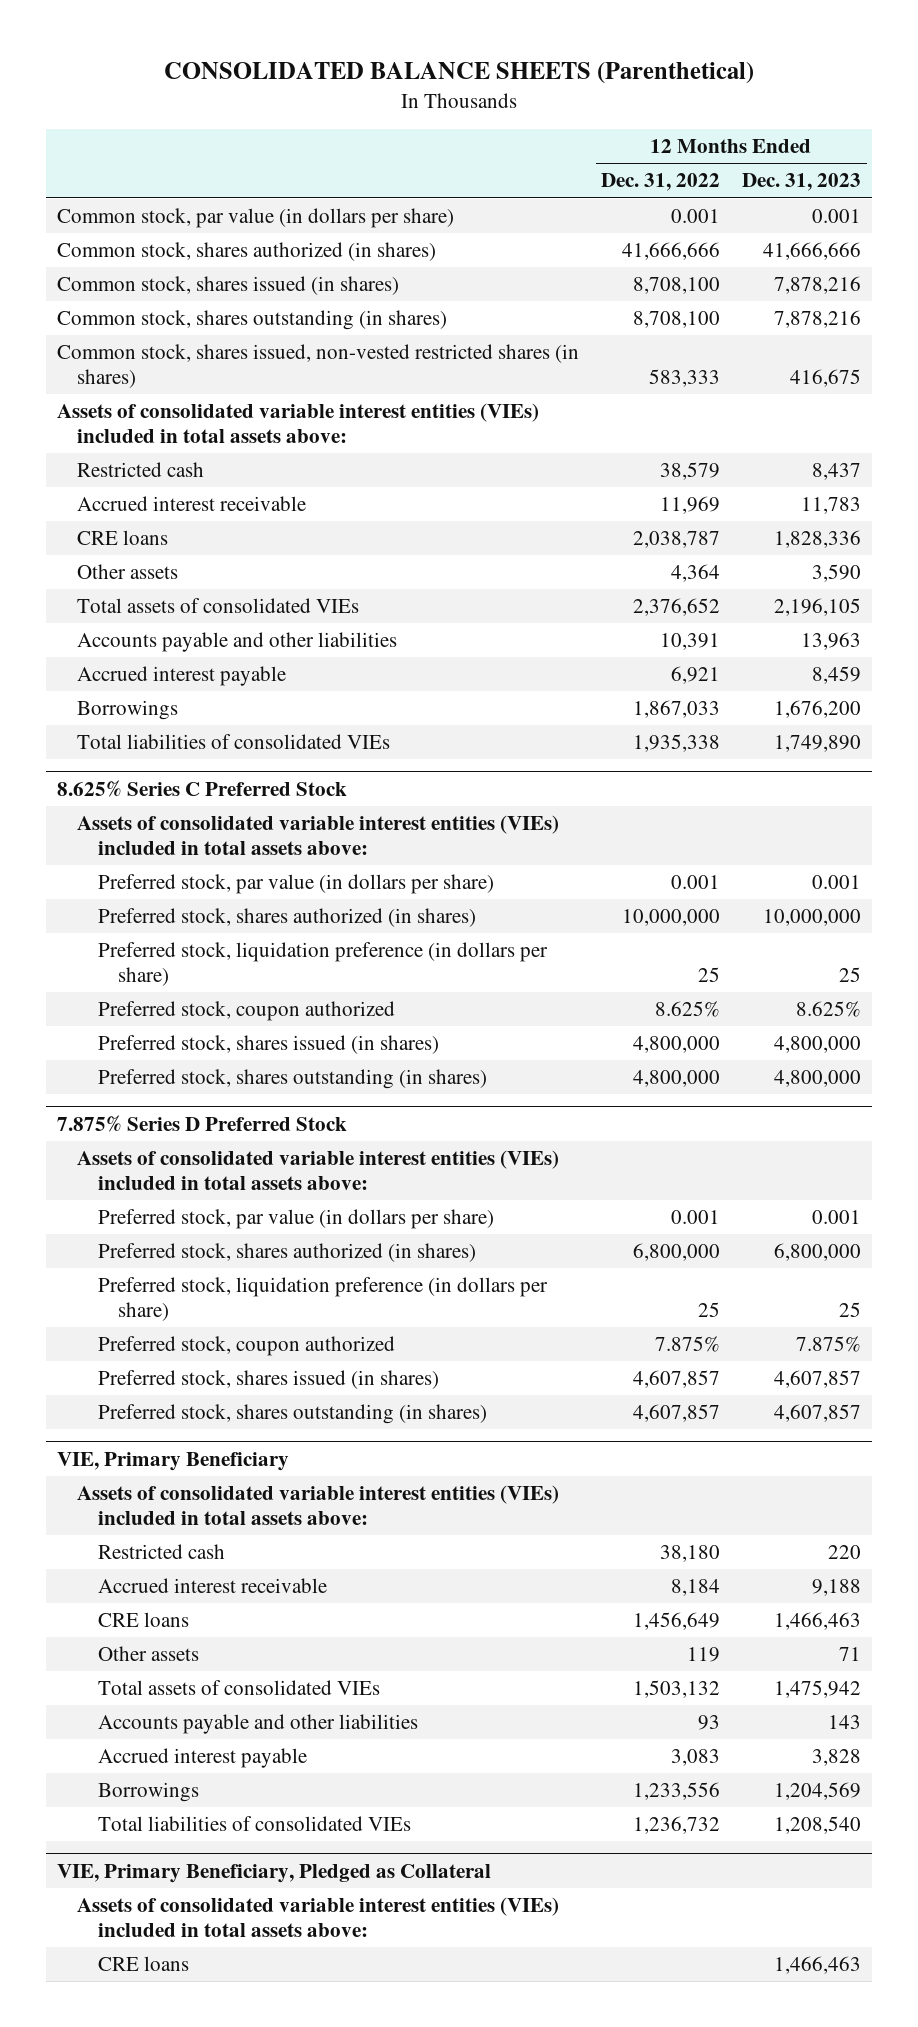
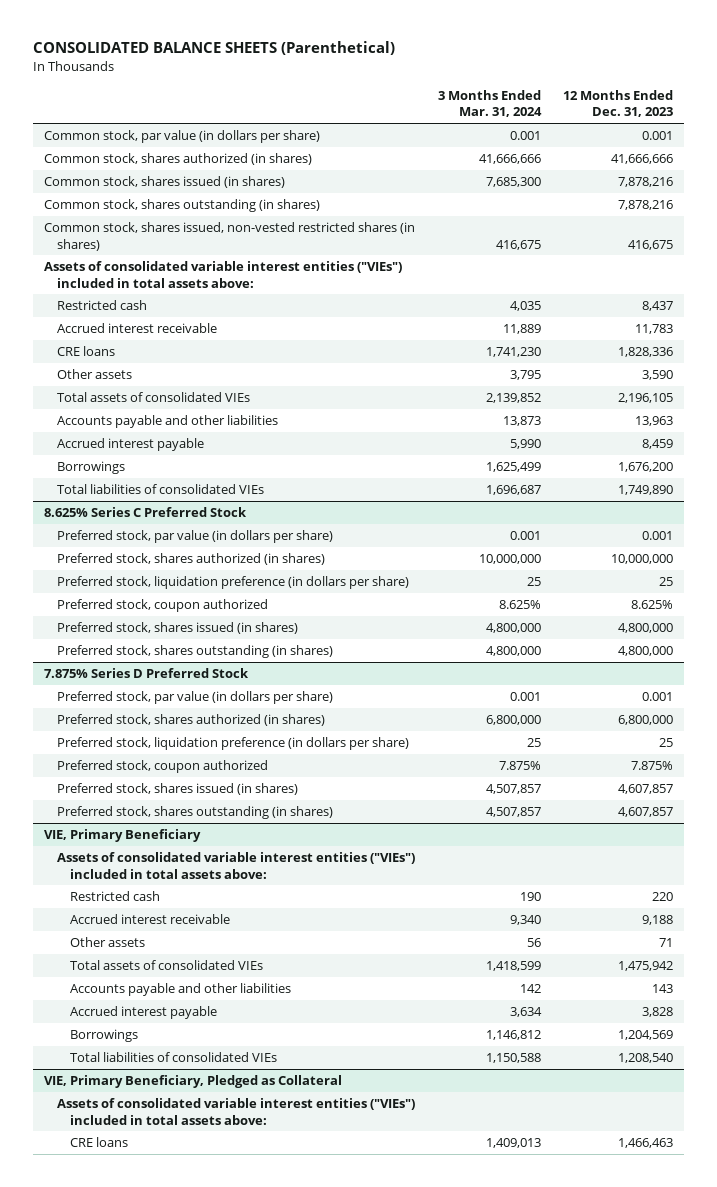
- | 12 Months Ended Dec. 31, 2022 | 12 Months Ended Dec. 31, 2023
+ | 3 Months Ended Mar. 31, 2024 | 12 Months Ended Dec. 31, 2023
- Assets of consolidated variable interest entities (VIEs) included in total assets above:
+ Assets of consolidated variable interest entities ("VIEs") included in total assets above:
@ 8.625% Series C Preferred Stock
- Assets of consolidated variable interest entities (VIEs) included in total assets above:
@ 7.875% Series D Preferred Stock
- Assets of consolidated variable interest entities (VIEs) included in total assets above:
@ VIE, Primary Beneficiary
- Assets of consolidated variable interest entities (VIEs) included in total assets above:
+ Assets of consolidated variable interest entities ("VIEs") included in total assets above:
- CRE loans | 1,456,649 | 1,466,463
@ VIE, Primary Beneficiary, Pledged as Collateral
- Assets of consolidated variable interest entities (VIEs) included in total assets above:
+ Assets of consolidated variable interest entities ("VIEs") included in total assets above:

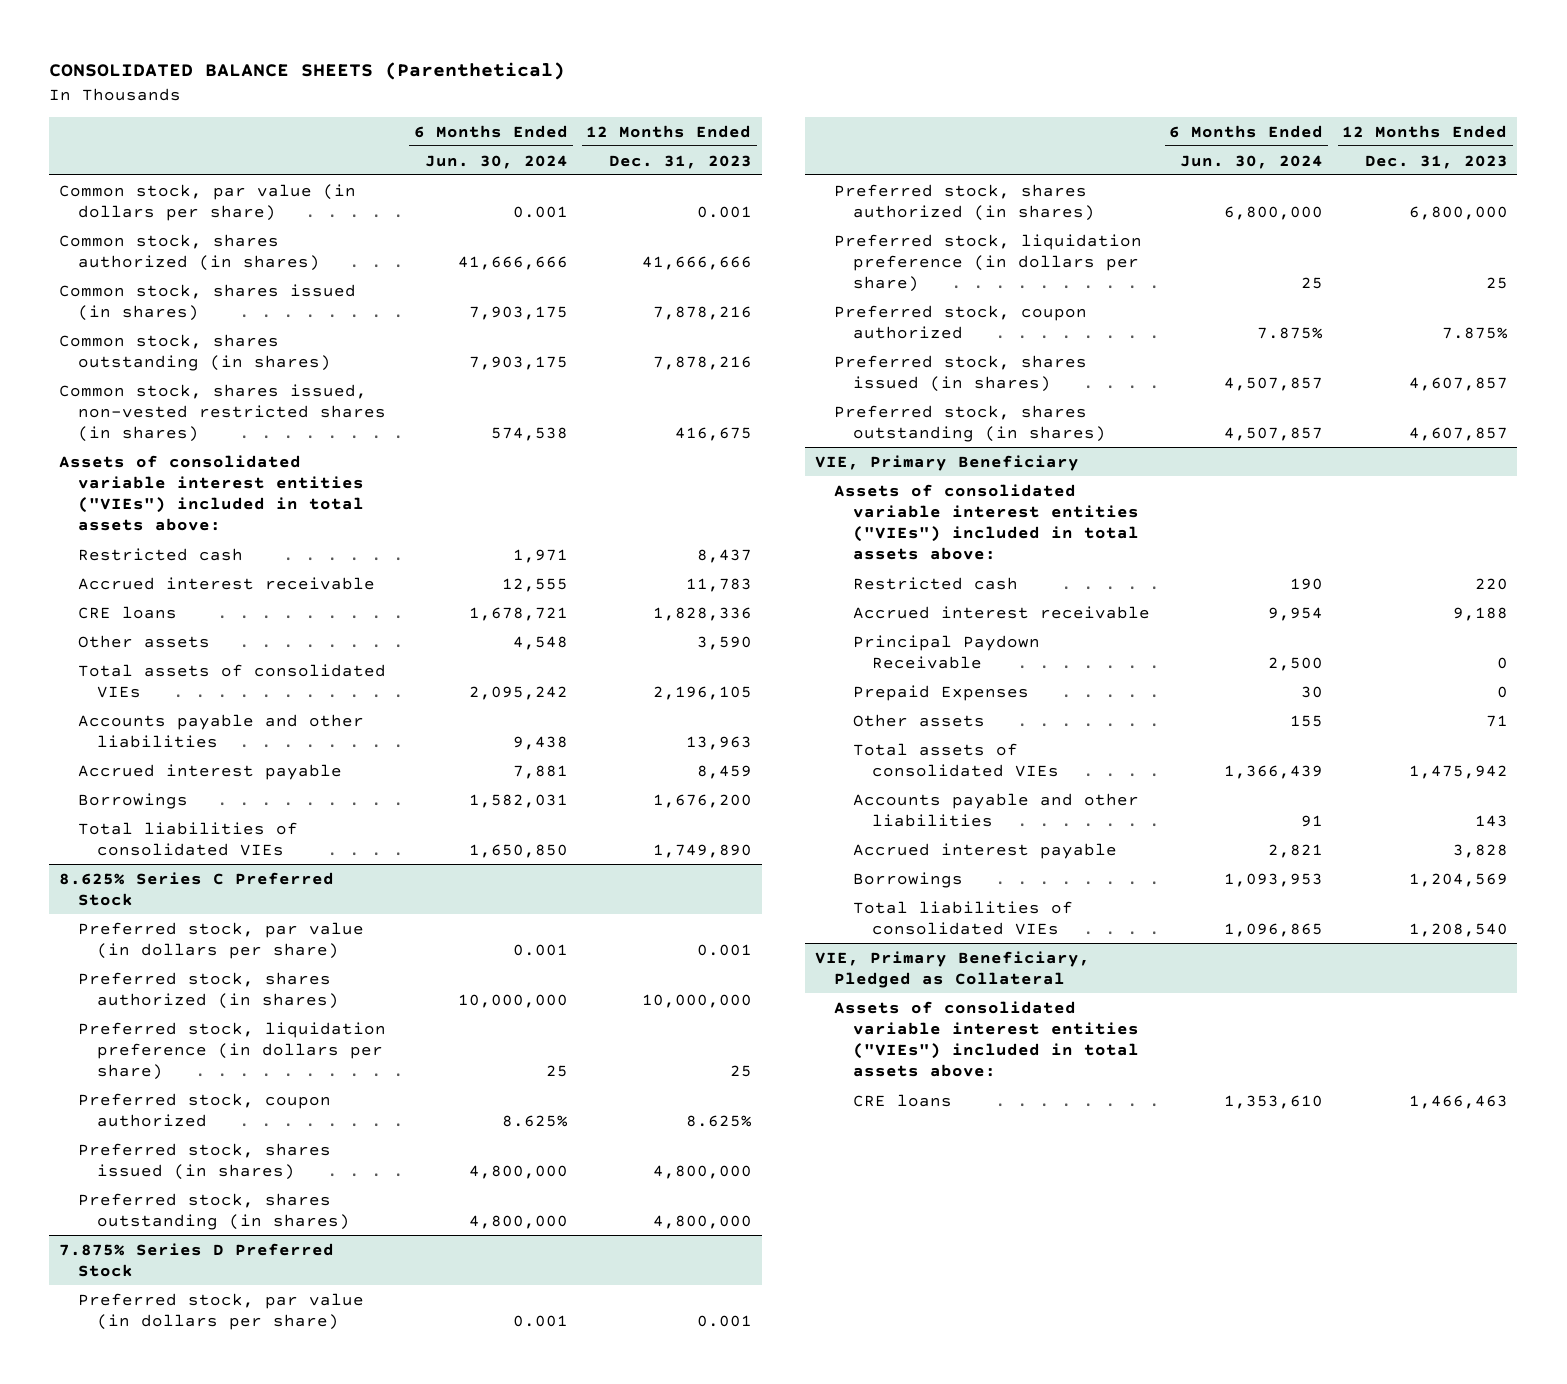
- | 3 Months Ended Mar. 31, 2024 | 12 Months Ended Dec. 31, 2023
+ | 6 Months Ended Jun. 30, 2024 | 12 Months Ended Dec. 31, 2023
@ VIE, Primary Beneficiary
+ Principal Paydown Receivable | 2,500 | 0
+ Prepaid Expenses | 30 | 0

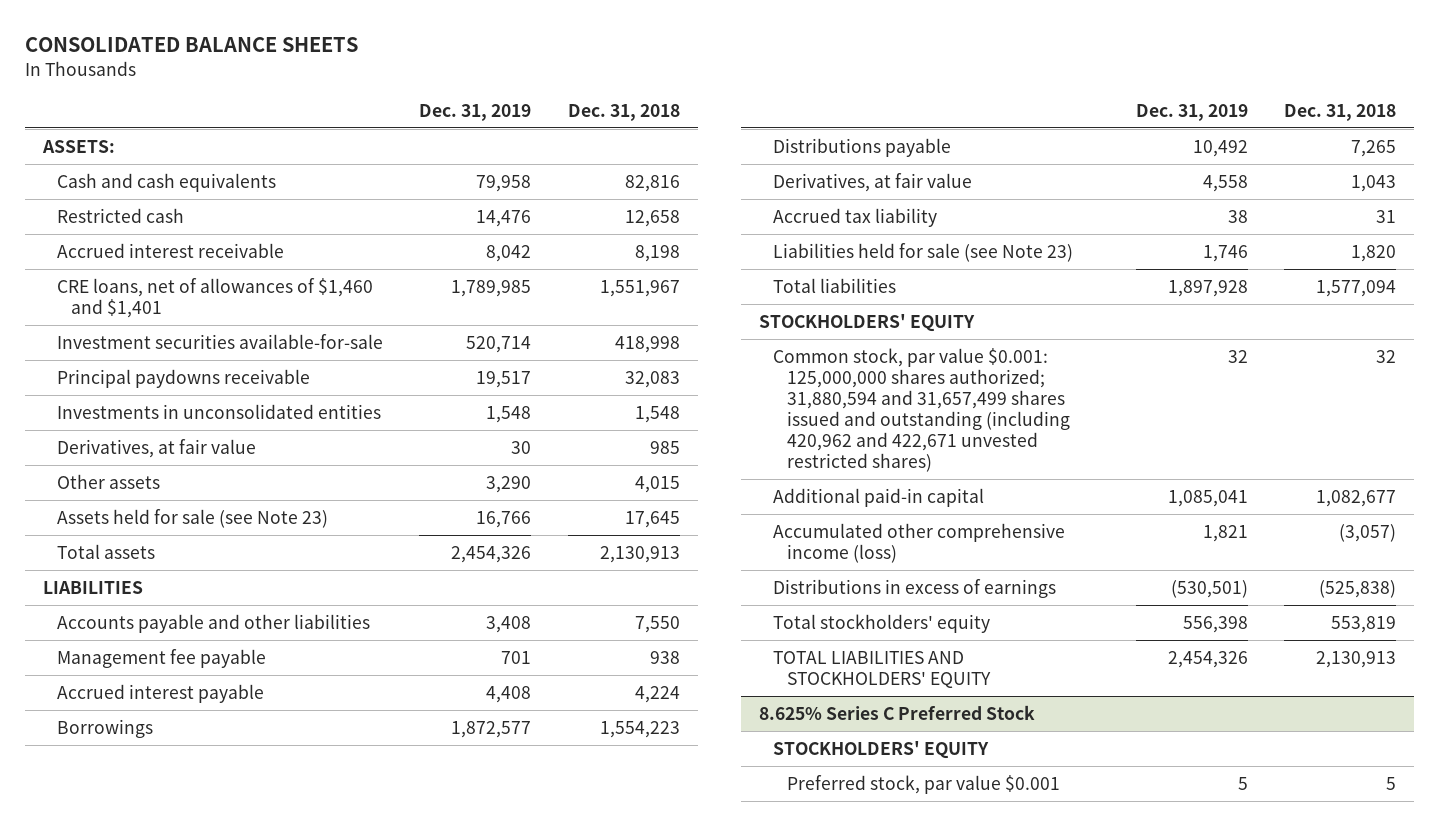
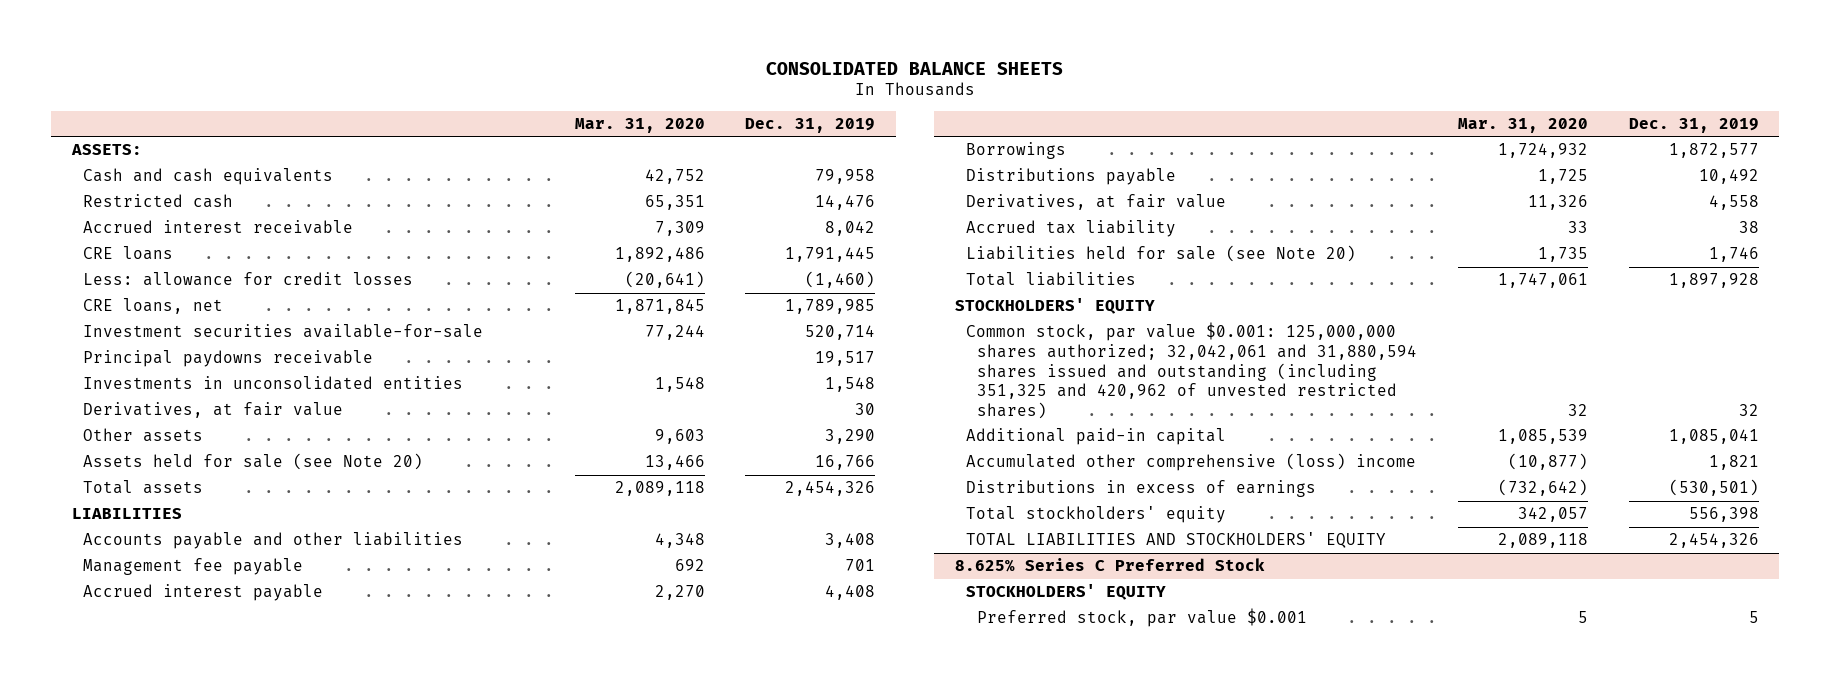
- | Dec. 31, 2019 | Dec. 31, 2018
+ | Mar. 31, 2020 | Dec. 31, 2019
- CRE loans, net of allowances of $1,460 and $1,401 | 1,789,985 | 1,551,967
+ CRE loans | 1,892,486 | 1,791,445
+ Less: allowance for credit losses | (20,641) | (1,460)
+ CRE loans, net | 1,871,845 | 1,789,985
- Assets held for sale (see Note 23) | 16,766 | 17,645
+ Assets held for sale (see Note 20) | 13,466 | 16,766
- Liabilities held for sale (see Note 23) | 1,746 | 1,820
+ Liabilities held for sale (see Note 20) | 1,735 | 1,746
- Common stock, par value $0.001: 125,000,000 shares authorized; 31,880,594 and 31,657,499 shares issued and outstanding (including 420,962 and 422,671 unvested restricted shares) | 32 | 32
+ Common stock, par value $0.001: 125,000,000 shares authorized; 32,042,061 and 31,880,594 shares issued and outstanding (including 351,325 and 420,962 of unvested restricted shares) | 32 | 32
- Accumulated other comprehensive income (loss) | 1,821 | (3,057)
+ Accumulated other comprehensive (loss) income | (10,877) | 1,821

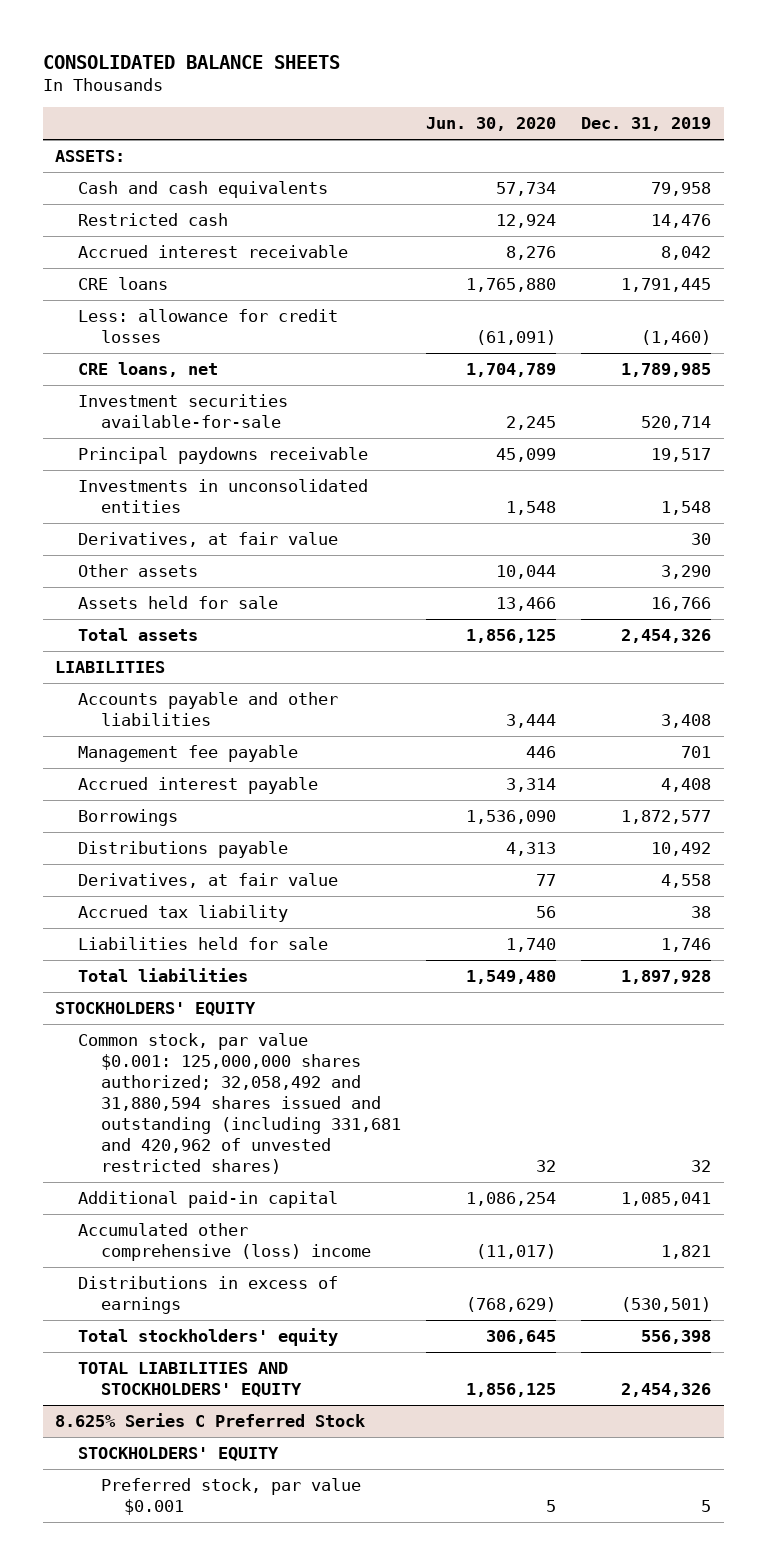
- | Mar. 31, 2020 | Dec. 31, 2019
+ | Jun. 30, 2020 | Dec. 31, 2019
- Assets held for sale (see Note 20) | 13,466 | 16,766
+ Assets held for sale | 13,466 | 16,766
- Liabilities held for sale (see Note 20) | 1,735 | 1,746
+ Liabilities held for sale | 1,740 | 1,746
- Common stock, par value $0.001: 125,000,000 shares authorized; 32,042,061 and 31,880,594 shares issued and outstanding (including 351,325 and 420,962 of unvested restricted shares) | 32 | 32
+ Common stock, par value $0.001: 125,000,000 shares authorized; 32,058,492 and 31,880,594 shares issued and outstanding (including 331,681 and 420,962 of unvested restricted shares) | 32 | 32

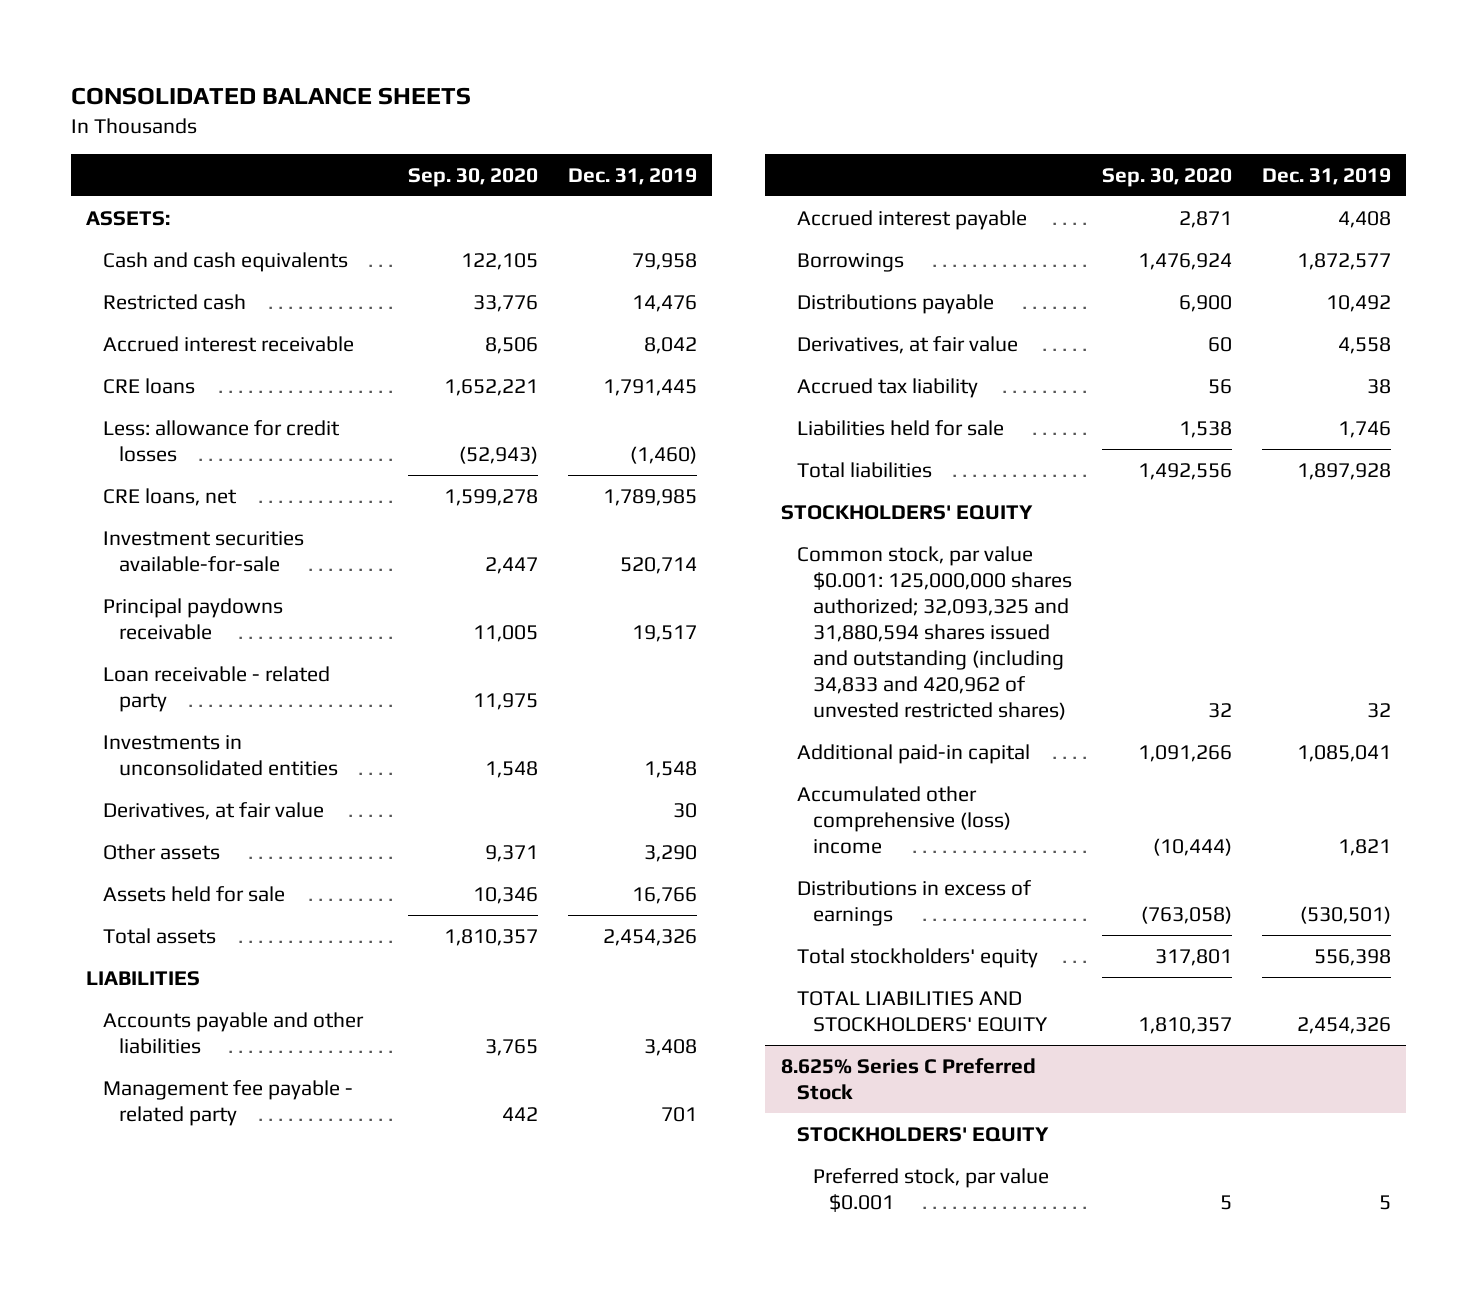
- | Jun. 30, 2020 | Dec. 31, 2019
+ | Sep. 30, 2020 | Dec. 31, 2019
+ Loan receivable - related party | 11,975 |
- Management fee payable | 446 | 701
+ Management fee payable - related party | 442 | 701
- Common stock, par value $0.001: 125,000,000 shares authorized; 32,058,492 and 31,880,594 shares issued and outstanding (including 331,681 and 420,962 of unvested restricted shares) | 32 | 32
+ Common stock, par value $0.001: 125,000,000 shares authorized; 32,093,325 and 31,880,594 shares issued and outstanding (including 34,833 and 420,962 of unvested restricted shares) | 32 | 32

